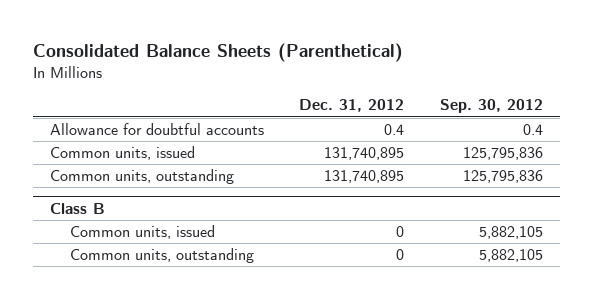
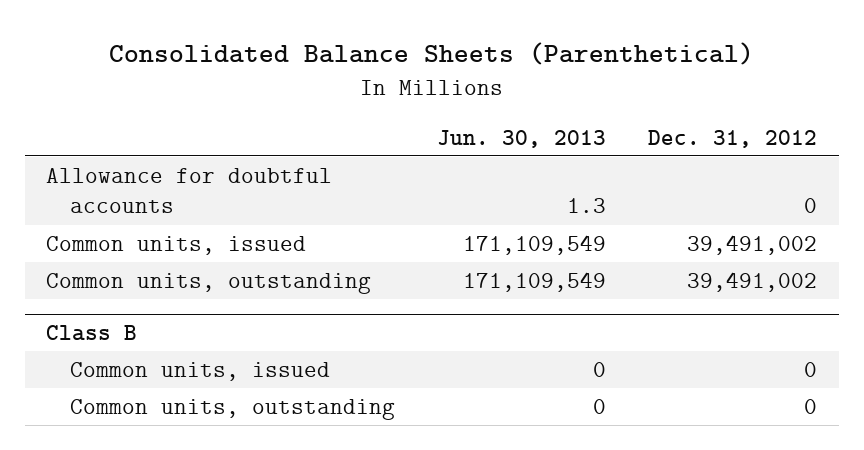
- | Dec. 31, 2012 | Sep. 30, 2012
+ | Jun. 30, 2013 | Dec. 31, 2012
- Allowance for doubtful accounts | 0.4 | 0.4
- Common units, issued | 131,740,895 | 125,795,836
- Common units, outstanding | 131,740,895 | 125,795,836
+ Allowance for doubtful accounts | 1.3 | 0
+ Common units, issued | 171,109,549 | 39,491,002
+ Common units, outstanding | 171,109,549 | 39,491,002

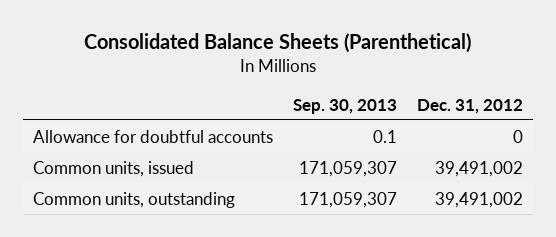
- | Jun. 30, 2013 | Dec. 31, 2012
+ | Sep. 30, 2013 | Dec. 31, 2012
- Class B
- Common units, issued | 0 | 0
- Common units, outstanding | 0 | 0

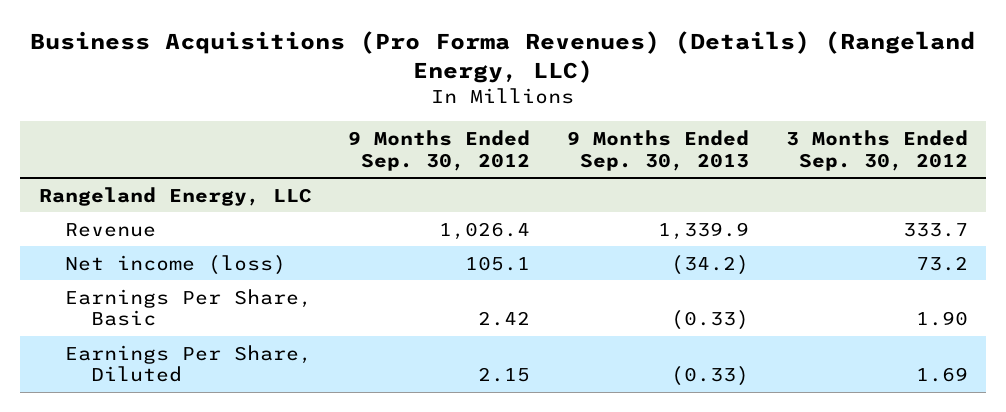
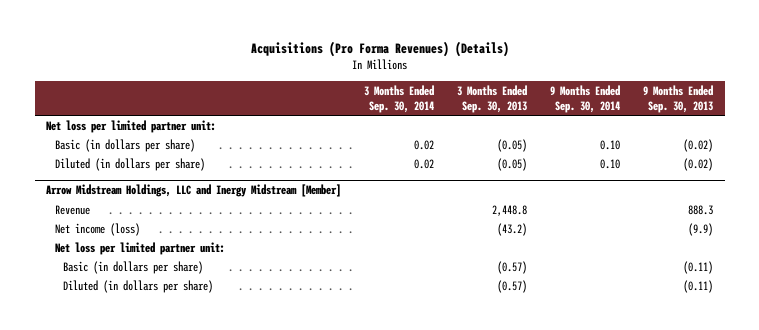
- Business Acquisitions (Pro Forma Revenues) (Details) (Rangeland Energy, LLC)
+ Acquisitions (Pro Forma Revenues) (Details)
- | 9 Months Ended Sep. 30, 2012 | 9 Months Ended Sep. 30, 2013 | 3 Months Ended Sep. 30, 2012
+ | 3 Months Ended Sep. 30, 2014 | 3 Months Ended Sep. 30, 2013 | 9 Months Ended Sep. 30, 2014 | 9 Months Ended Sep. 30, 2013
- Rangeland Energy, LLC
- Revenue | 1,026.4 | 1,339.9 | 333.7
- Net income (loss) | 105.1 | (34.2) | 73.2
- Earnings Per Share, Basic | 2.42 | (0.33) | 1.90
- Earnings Per Share, Diluted | 2.15 | (0.33) | 1.69
+ Net loss per limited partner unit:
+ Basic (in dollars per share) | 0.02 | (0.05) | 0.10 | (0.02)
+ Diluted (in dollars per share) | 0.02 | (0.05) | 0.10 | (0.02)
+ Arrow Midstream Holdings, LLC and Inergy Midstream [Member]
+ Revenue | | 2,448.8 | | 888.3
+ Net income (loss) | | (43.2) | | (9.9)
+ Net loss per limited partner unit:
+ Basic (in dollars per share) | | (0.57) | | (0.11)
+ Diluted (in dollars per share) | | (0.57) | | (0.11)

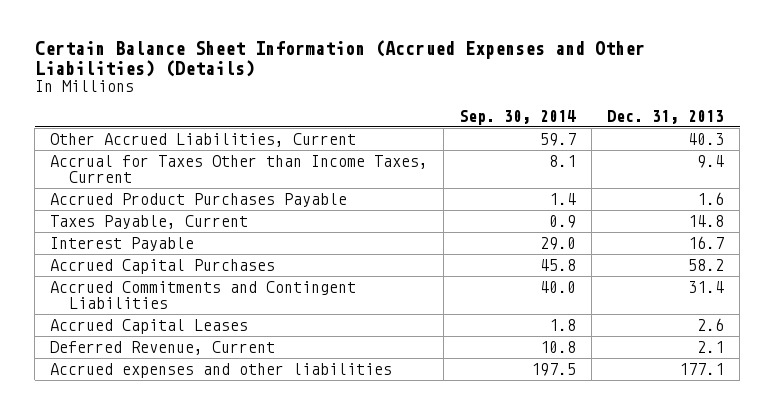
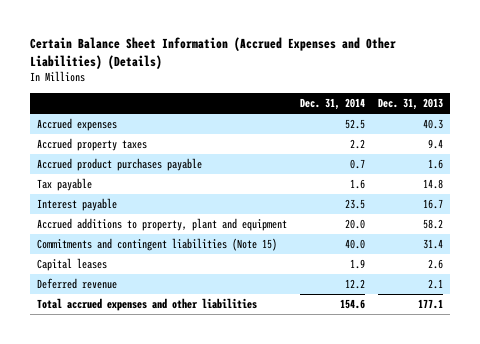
- | Sep. 30, 2014 | Dec. 31, 2013
+ | Dec. 31, 2014 | Dec. 31, 2013
- Other Accrued Liabilities, Current | 59.7 | 40.3
- Accrual for Taxes Other than Income Taxes, Current | 8.1 | 9.4
- Accrued Product Purchases Payable | 1.4 | 1.6
- Taxes Payable, Current | 0.9 | 14.8
- Interest Payable | 29.0 | 16.7
- Accrued Capital Purchases | 45.8 | 58.2
- Accrued Commitments and Contingent Liabilities | 40.0 | 31.4
- Accrued Capital Leases | 1.8 | 2.6
- Deferred Revenue, Current | 10.8 | 2.1
- Accrued expenses and other liabilities | 197.5 | 177.1
+ Accrued expenses | 52.5 | 40.3
+ Accrued property taxes | 2.2 | 9.4
+ Accrued product purchases payable | 0.7 | 1.6
+ Tax payable | 1.6 | 14.8
+ Interest payable | 23.5 | 16.7
+ Accrued additions to property, plant and equipment | 20.0 | 58.2
+ Commitments and contingent liabilities (Note 15) | 40.0 | 31.4
+ Capital leases | 1.9 | 2.6
+ Deferred revenue | 12.2 | 2.1
+ Total accrued expenses and other liabilities | 154.6 | 177.1

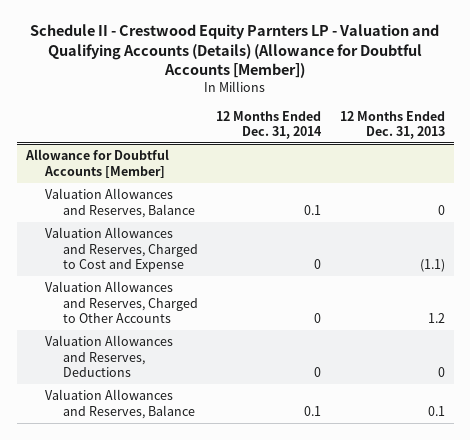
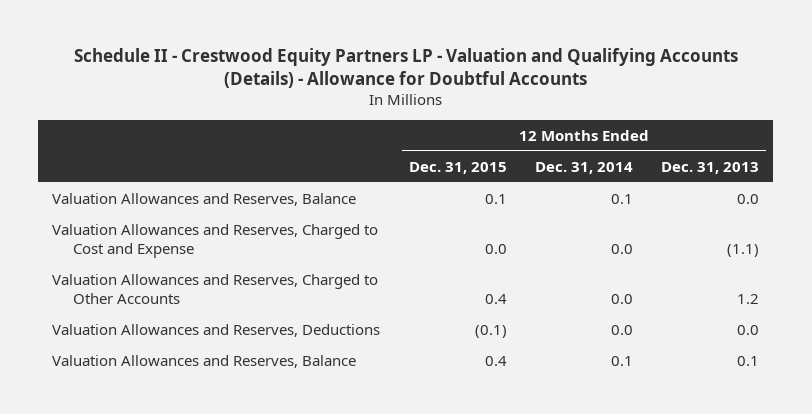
- Schedule II - Crestwood Equity Parnters LP - Valuation and Qualifying Accounts (Details) (Allowance for Doubtful Accounts [Member])
+ Schedule II - Crestwood Equity Partners LP - Valuation and Qualifying Accounts (Details) - Allowance for Doubtful Accounts
- | 12 Months Ended Dec. 31, 2014 | 12 Months Ended Dec. 31, 2013
+ | 12 Months Ended Dec. 31, 2015 | 12 Months Ended Dec. 31, 2014 | 12 Months Ended Dec. 31, 2013
- Allowance for Doubtful Accounts [Member]
- Valuation Allowances and Reserves, Balance | 0.1 | 0
- Valuation Allowances and Reserves, Charged to Cost and Expense | 0 | (1.1)
- Valuation Allowances and Reserves, Charged to Other Accounts | 0 | 1.2
- Valuation Allowances and Reserves, Deductions | 0 | 0
+ Valuation Allowances and Reserves, Balance | 0.1 | 0.1 | 0.0
+ Valuation Allowances and Reserves, Charged to Cost and Expense | 0.0 | 0.0 | (1.1)
+ Valuation Allowances and Reserves, Charged to Other Accounts | 0.4 | 0.0 | 1.2
+ Valuation Allowances and Reserves, Deductions | (0.1) | 0.0 | 0.0

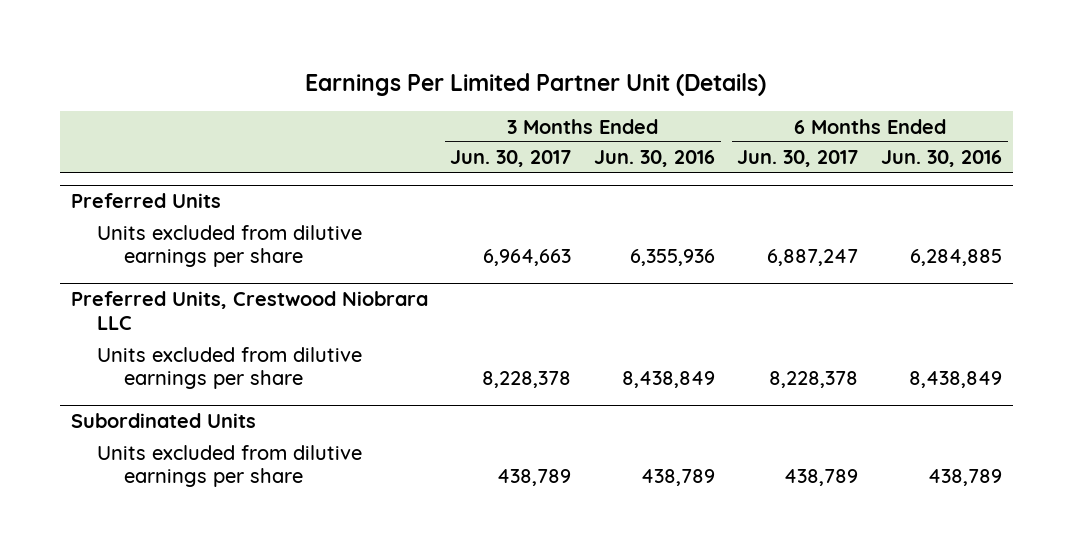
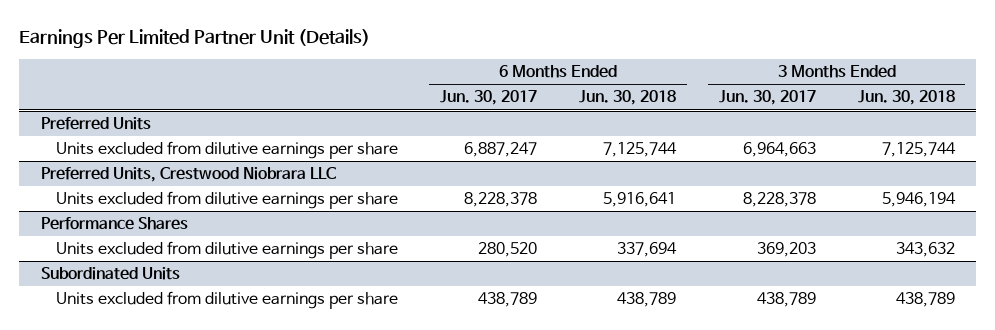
- | 3 Months Ended Jun. 30, 2017 | 3 Months Ended Jun. 30, 2016 | 6 Months Ended Jun. 30, 2017 | 6 Months Ended Jun. 30, 2016
+ | 6 Months Ended Jun. 30, 2017 | 6 Months Ended Jun. 30, 2018 | 3 Months Ended Jun. 30, 2017 | 3 Months Ended Jun. 30, 2018
+ Performance Shares
+ Units excluded from dilutive earnings per share | 280,520 | 337,694 | 369,203 | 343,632

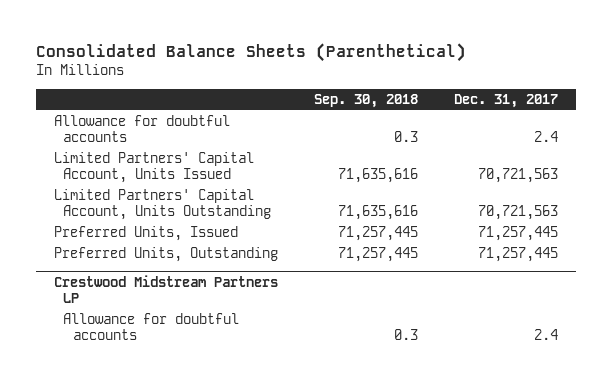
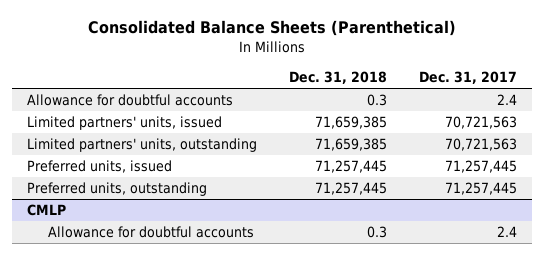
- | Sep. 30, 2018 | Dec. 31, 2017
+ | Dec. 31, 2018 | Dec. 31, 2017
- Limited Partners' Capital Account, Units Issued | 71,635,616 | 70,721,563
- Limited Partners' Capital Account, Units Outstanding | 71,635,616 | 70,721,563
- Preferred Units, Issued | 71,257,445 | 71,257,445
- Preferred Units, Outstanding | 71,257,445 | 71,257,445
- Crestwood Midstream Partners LP
+ Limited partners' units, issued | 71,659,385 | 70,721,563
+ Limited partners' units, outstanding | 71,659,385 | 70,721,563
+ Preferred units, issued | 71,257,445 | 71,257,445
+ Preferred units, outstanding | 71,257,445 | 71,257,445
+ CMLP

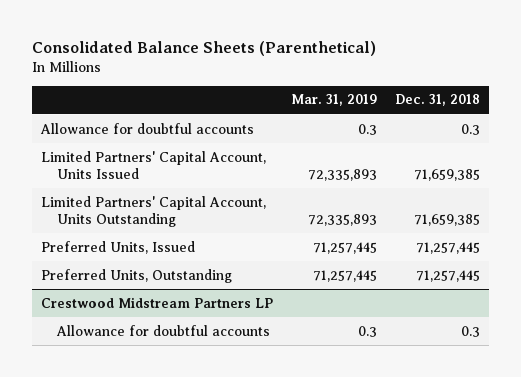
- | Dec. 31, 2018 | Dec. 31, 2017
+ | Mar. 31, 2019 | Dec. 31, 2018
- Limited partners' units, issued | 71,659,385 | 70,721,563
- Limited partners' units, outstanding | 71,659,385 | 70,721,563
- Preferred units, issued | 71,257,445 | 71,257,445
- Preferred units, outstanding | 71,257,445 | 71,257,445
- CMLP
+ Limited Partners' Capital Account, Units Issued | 72,335,893 | 71,659,385
+ Limited Partners' Capital Account, Units Outstanding | 72,335,893 | 71,659,385
+ Preferred Units, Issued | 71,257,445 | 71,257,445
+ Preferred Units, Outstanding | 71,257,445 | 71,257,445
+ Crestwood Midstream Partners LP

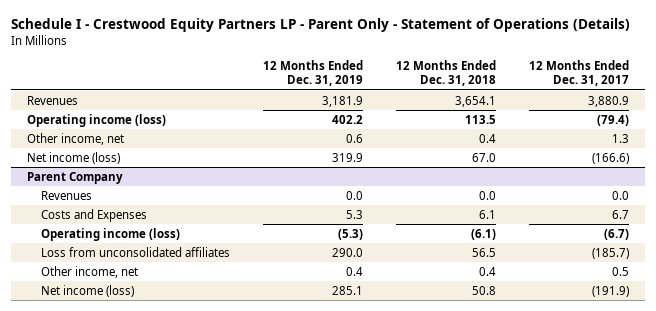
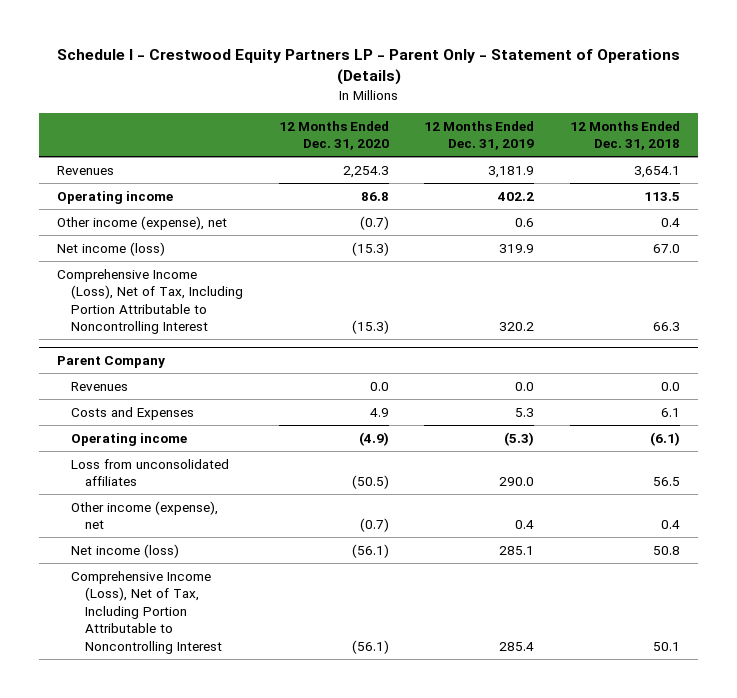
- | 12 Months Ended Dec. 31, 2019 | 12 Months Ended Dec. 31, 2018 | 12 Months Ended Dec. 31, 2017
+ | 12 Months Ended Dec. 31, 2020 | 12 Months Ended Dec. 31, 2019 | 12 Months Ended Dec. 31, 2018
- Operating income (loss) | 402.2 | 113.5 | (79.4)
- Other income, net | 0.6 | 0.4 | 1.3
+ Operating income | 86.8 | 402.2 | 113.5
+ Other income (expense), net | (0.7) | 0.6 | 0.4
+ Comprehensive Income (Loss), Net of Tax, Including Portion Attributable to Noncontrolling Interest | (15.3) | 320.2 | 66.3
@ Parent Company
- Operating income (loss) | (5.3) | (6.1) | (6.7)
+ Operating income | (4.9) | (5.3) | (6.1)
- Other income, net | 0.4 | 0.4 | 0.5
+ Other income (expense), net | (0.7) | 0.4 | 0.4
+ Comprehensive Income (Loss), Net of Tax, Including Portion Attributable to Noncontrolling Interest | (56.1) | 285.4 | 50.1

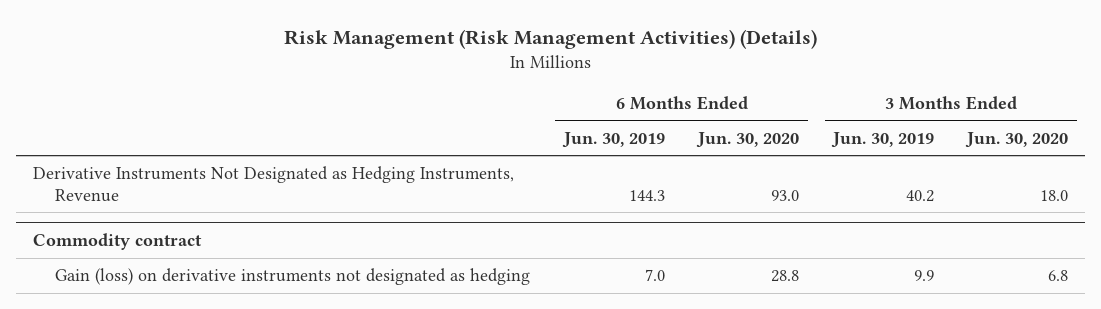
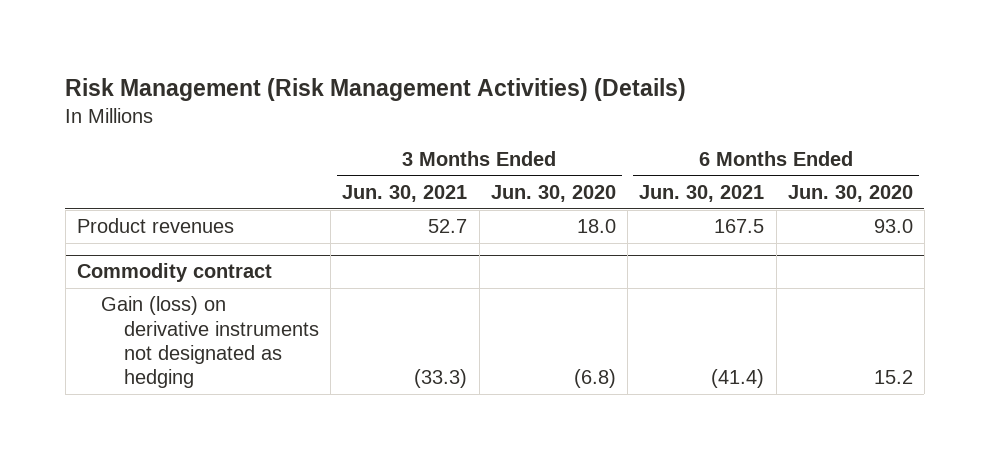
- | 6 Months Ended Jun. 30, 2019 | 6 Months Ended Jun. 30, 2020 | 3 Months Ended Jun. 30, 2019 | 3 Months Ended Jun. 30, 2020
+ | 3 Months Ended Jun. 30, 2021 | 3 Months Ended Jun. 30, 2020 | 6 Months Ended Jun. 30, 2021 | 6 Months Ended Jun. 30, 2020
- Derivative Instruments Not Designated as Hedging Instruments, Revenue | 144.3 | 93.0 | 40.2 | 18.0
+ Product revenues | 52.7 | 18.0 | 167.5 | 93.0
@ Commodity contract
- Gain (loss) on derivative instruments not designated as hedging | 7.0 | 28.8 | 9.9 | 6.8
+ Gain (loss) on derivative instruments not designated as hedging | (33.3) | (6.8) | (41.4) | 15.2

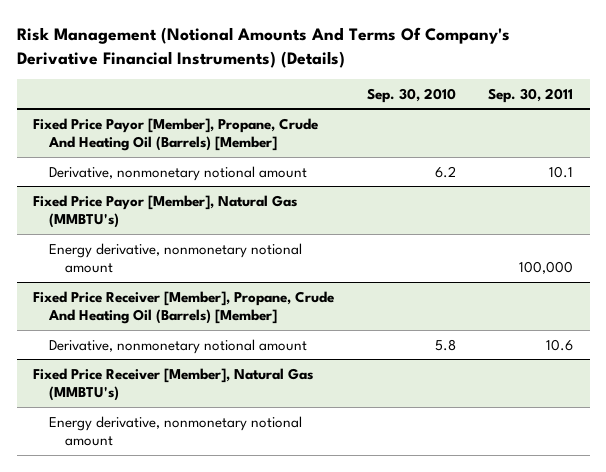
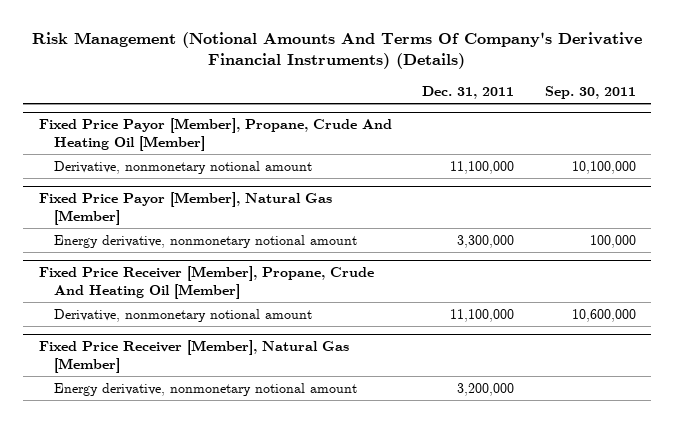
- | Sep. 30, 2010 | Sep. 30, 2011
+ | Dec. 31, 2011 | Sep. 30, 2011
- Fixed Price Payor [Member], Propane, Crude And Heating Oil (Barrels) [Member]
- Derivative, nonmonetary notional amount | 6.2 | 10.1
- Fixed Price Payor [Member], Natural Gas (MMBTU's)
+ Fixed Price Payor [Member], Propane, Crude And Heating Oil [Member]
+ Derivative, nonmonetary notional amount | 11,100,000 | 10,100,000
+ Fixed Price Payor [Member], Natural Gas [Member]
- Fixed Price Receiver [Member], Propane, Crude And Heating Oil (Barrels) [Member]
- Derivative, nonmonetary notional amount | 5.8 | 10.6
- Fixed Price Receiver [Member], Natural Gas (MMBTU's)
+ Fixed Price Receiver [Member], Propane, Crude And Heating Oil [Member]
+ Derivative, nonmonetary notional amount | 11,100,000 | 10,600,000
+ Fixed Price Receiver [Member], Natural Gas [Member]

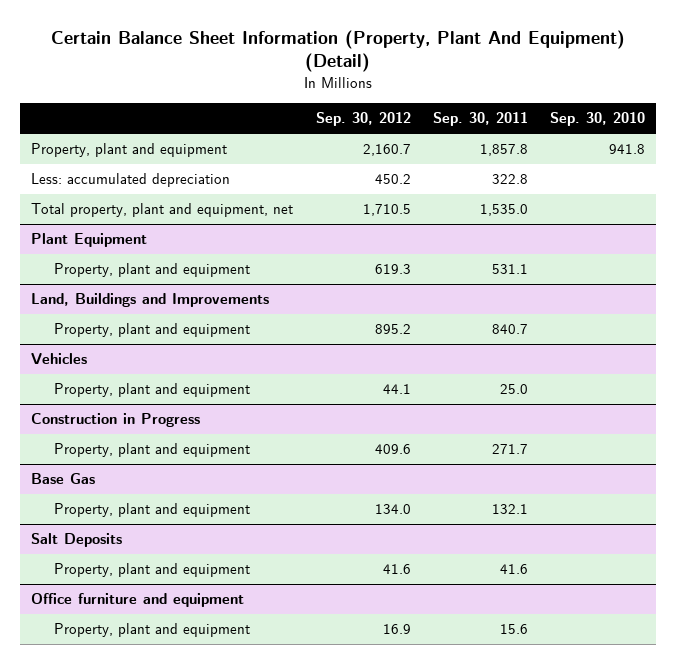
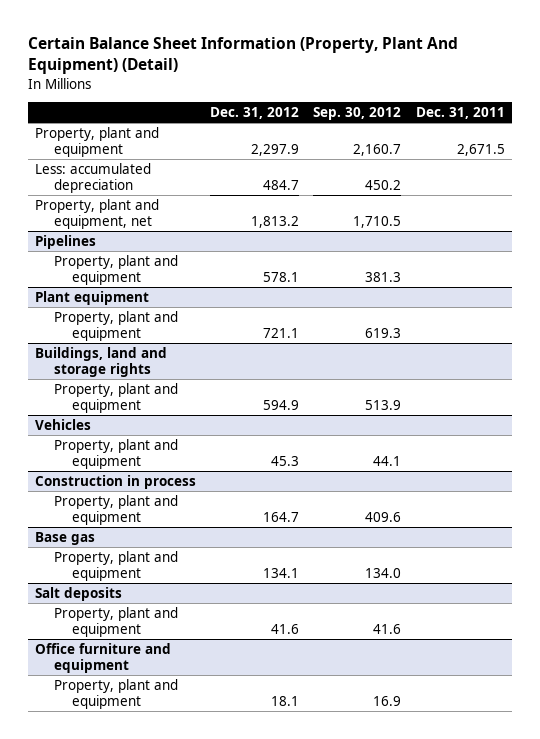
- | Sep. 30, 2012 | Sep. 30, 2011 | Sep. 30, 2010
+ | Dec. 31, 2012 | Sep. 30, 2012 | Dec. 31, 2011
- Total property, plant and equipment, net | 1,710.5 | 1,535.0 |
- Plant Equipment
+ Property, plant and equipment, net | 1,813.2 | 1,710.5 |
+ Pipelines
+ Property, plant and equipment | 578.1 | 381.3 |
+ Plant equipment
- Land, Buildings and Improvements
- Property, plant and equipment | 895.2 | 840.7 |
+ Buildings, land and storage rights
+ Property, plant and equipment | 594.9 | 513.9 |
- Construction in Progress
+ Construction in process
- Base Gas
+ Base gas
- Salt Deposits
+ Salt deposits

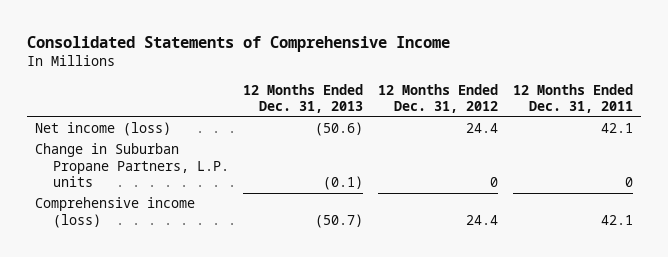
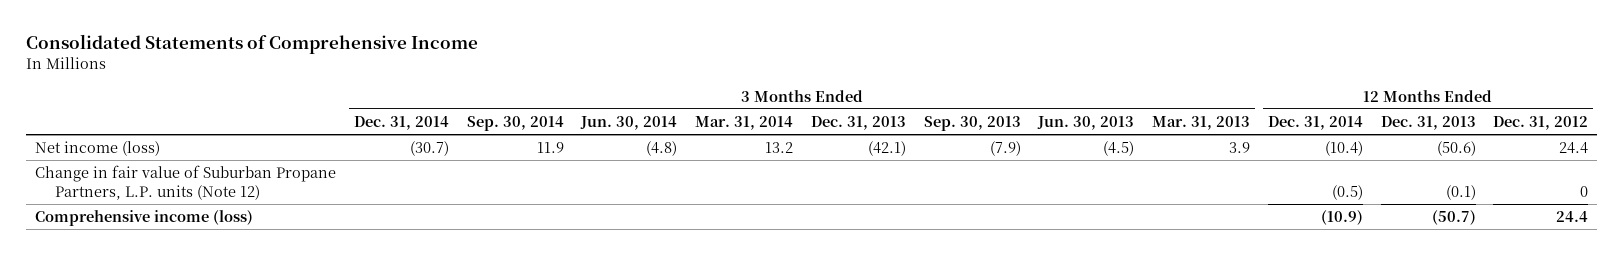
- | 12 Months Ended Dec. 31, 2013 | 12 Months Ended Dec. 31, 2012 | 12 Months Ended Dec. 31, 2011
+ | 3 Months Ended Dec. 31, 2014 | 3 Months Ended Sep. 30, 2014 | 3 Months Ended Jun. 30, 2014 | 3 Months Ended Mar. 31, 2014 | 3 Months Ended Dec. 31, 2013 | 3 Months Ended Sep. 30, 2013 | 3 Months Ended Jun. 30, 2013 | 3 Months Ended Mar. 31, 2013 | 12 Months Ended Dec. 31, 2014 | 12 Months Ended Dec. 31, 2013 | 12 Months Ended Dec. 31, 2012
- Change in Suburban Propane Partners, L.P. units | (0.1) | 0 | 0
+ Change in fair value of Suburban Propane Partners, L.P. units (Note 12) | | | | | | | | | (0.5) | (0.1) | 0

